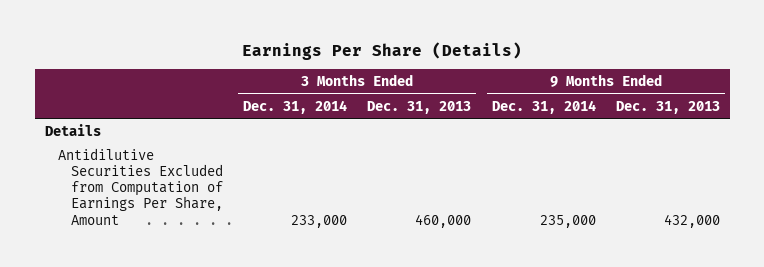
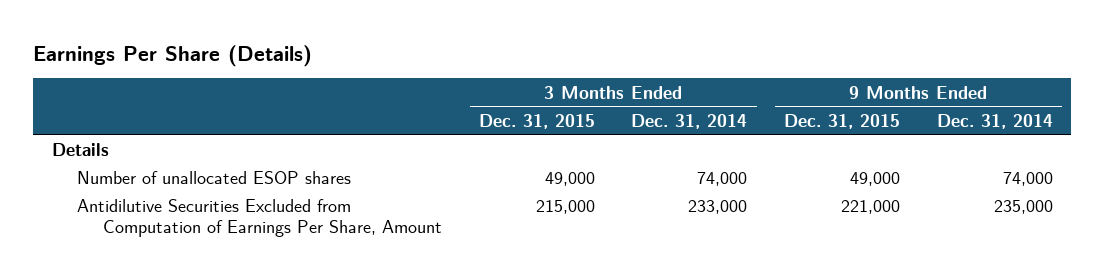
- | 3 Months Ended Dec. 31, 2014 | 3 Months Ended Dec. 31, 2013 | 9 Months Ended Dec. 31, 2014 | 9 Months Ended Dec. 31, 2013
+ | 3 Months Ended Dec. 31, 2015 | 3 Months Ended Dec. 31, 2014 | 9 Months Ended Dec. 31, 2015 | 9 Months Ended Dec. 31, 2014
+ Number of unallocated ESOP shares | 49,000 | 74,000 | 49,000 | 74,000

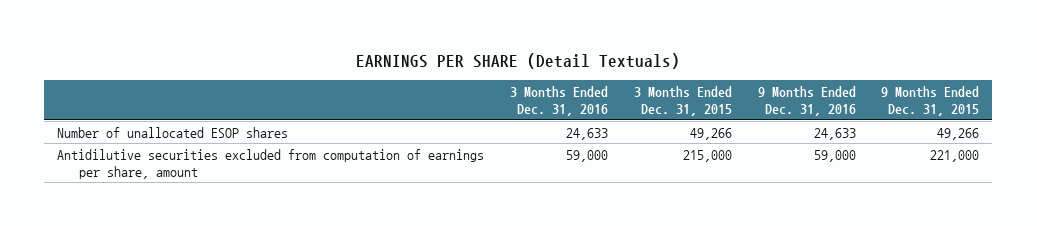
- Earnings Per Share (Details)
+ EARNINGS PER SHARE (Detail Textuals)
- | 3 Months Ended Dec. 31, 2015 | 3 Months Ended Dec. 31, 2014 | 9 Months Ended Dec. 31, 2015 | 9 Months Ended Dec. 31, 2014
+ | 3 Months Ended Dec. 31, 2016 | 3 Months Ended Dec. 31, 2015 | 9 Months Ended Dec. 31, 2016 | 9 Months Ended Dec. 31, 2015
- Details
- Number of unallocated ESOP shares | 49,000 | 74,000 | 49,000 | 74,000
- Antidilutive Securities Excluded from Computation of Earnings Per Share, Amount | 215,000 | 233,000 | 221,000 | 235,000
+ Number of unallocated ESOP shares | 24,633 | 49,266 | 24,633 | 49,266
+ Antidilutive securities excluded from computation of earnings per share, amount | 59,000 | 215,000 | 59,000 | 221,000

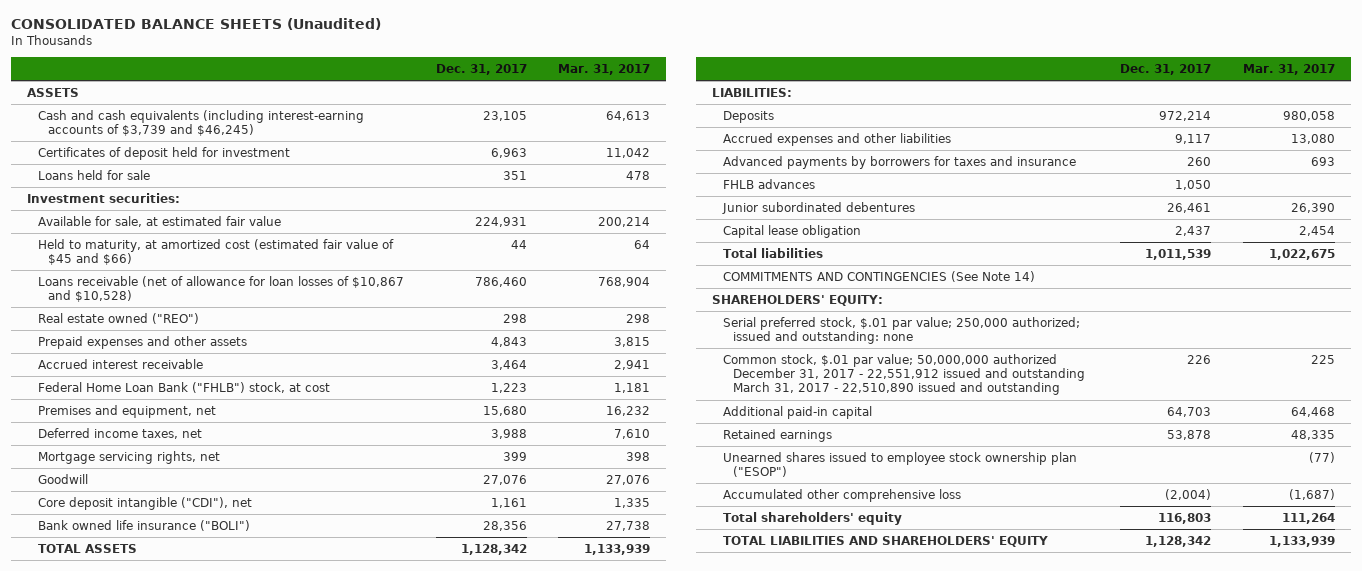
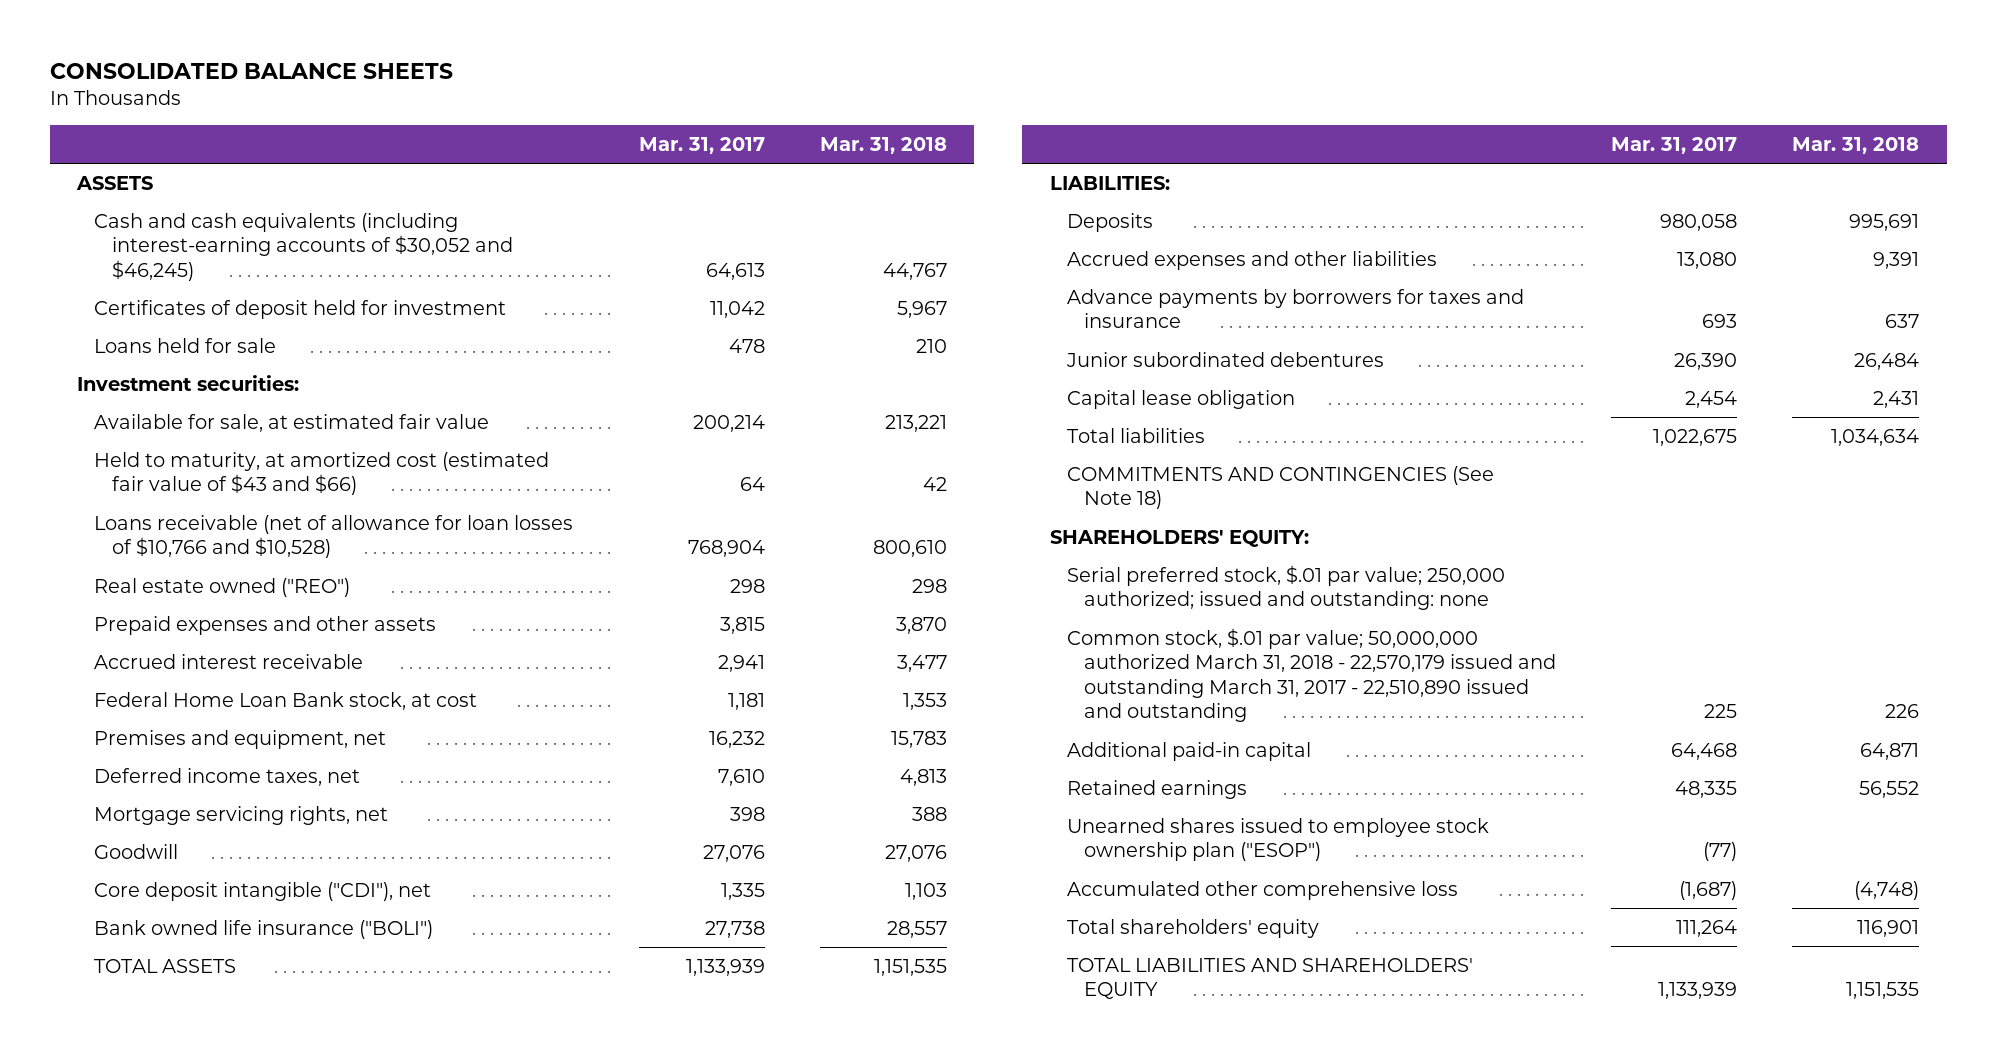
- CONSOLIDATED BALANCE SHEETS (Unaudited)
+ CONSOLIDATED BALANCE SHEETS
- | Dec. 31, 2017 | Mar. 31, 2017
+ | Mar. 31, 2017 | Mar. 31, 2018
- Cash and cash equivalents (including interest-earning accounts of $3,739 and $46,245) | 23,105 | 64,613
+ Cash and cash equivalents (including interest-earning accounts of $30,052 and $46,245) | 64,613 | 44,767
- Held to maturity, at amortized cost (estimated fair value of $45 and $66) | 44 | 64
- Loans receivable (net of allowance for loan losses of $10,867 and $10,528) | 786,460 | 768,904
+ Held to maturity, at amortized cost (estimated fair value of $43 and $66) | 64 | 42
+ Loans receivable (net of allowance for loan losses of $10,766 and $10,528) | 768,904 | 800,610
- Federal Home Loan Bank ("FHLB") stock, at cost | 1,223 | 1,181
+ Federal Home Loan Bank stock, at cost | 1,181 | 1,353
- Advanced payments by borrowers for taxes and insurance | 260 | 693
- FHLB advances | 1,050 |
+ Advance payments by borrowers for taxes and insurance | 693 | 637
- COMMITMENTS AND CONTINGENCIES (See Note 14)
+ COMMITMENTS AND CONTINGENCIES (See Note 18)
- Common stock, $.01 par value; 50,000,000 authorized December 31, 2017 - 22,551,912 issued and outstanding March 31, 2017 - 22,510,890 issued and outstanding | 226 | 225
+ Common stock, $.01 par value; 50,000,000 authorized March 31, 2018 - 22,570,179 issued and outstanding March 31, 2017 - 22,510,890 issued and outstanding | 225 | 226

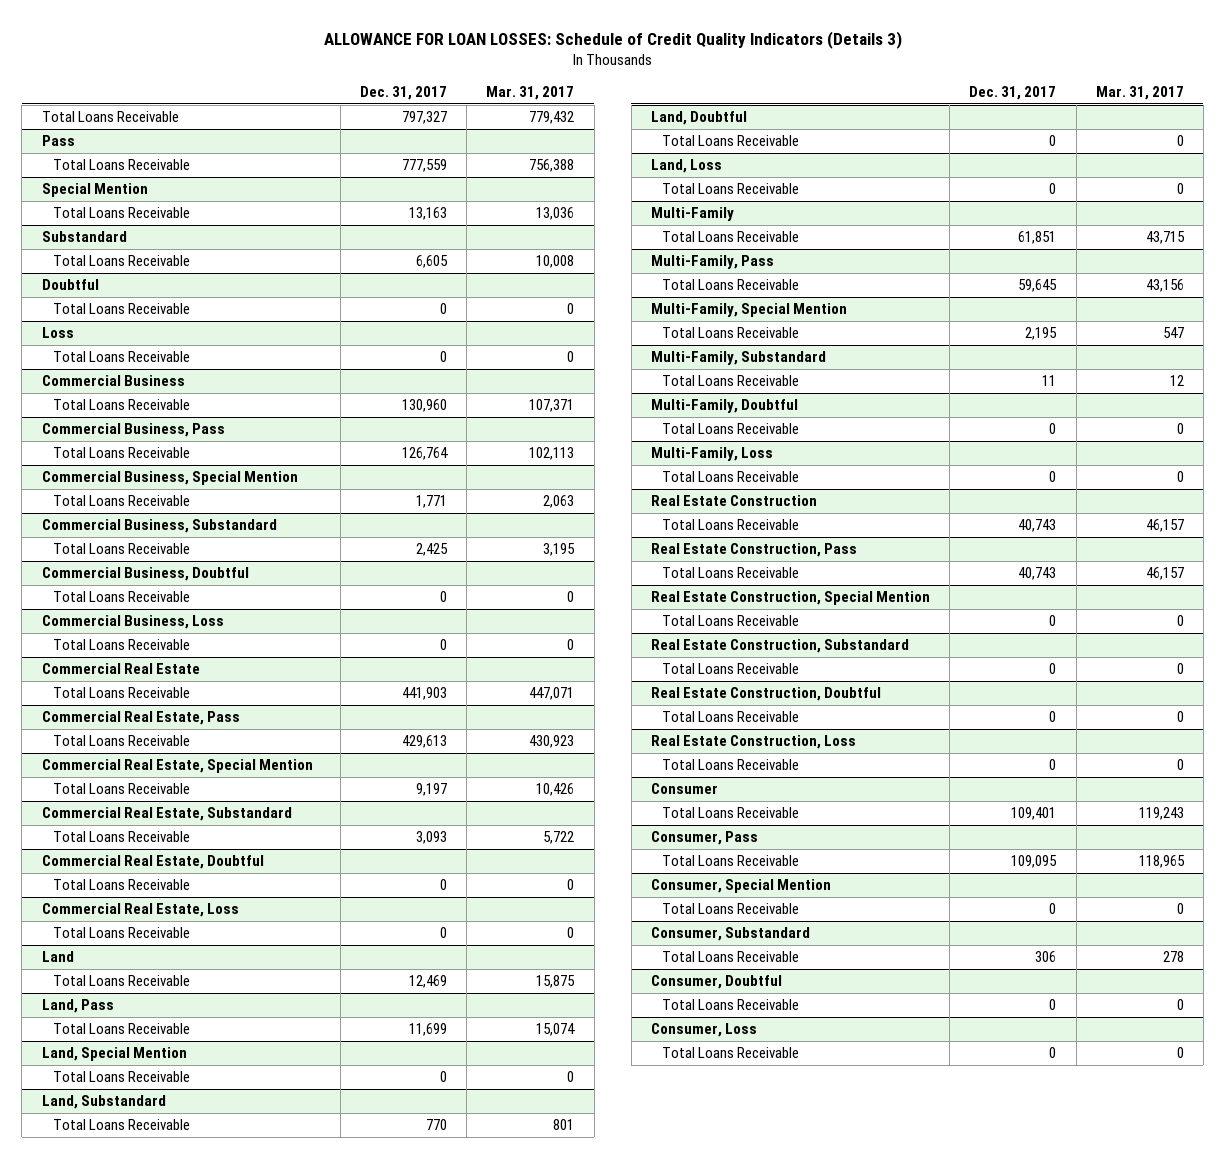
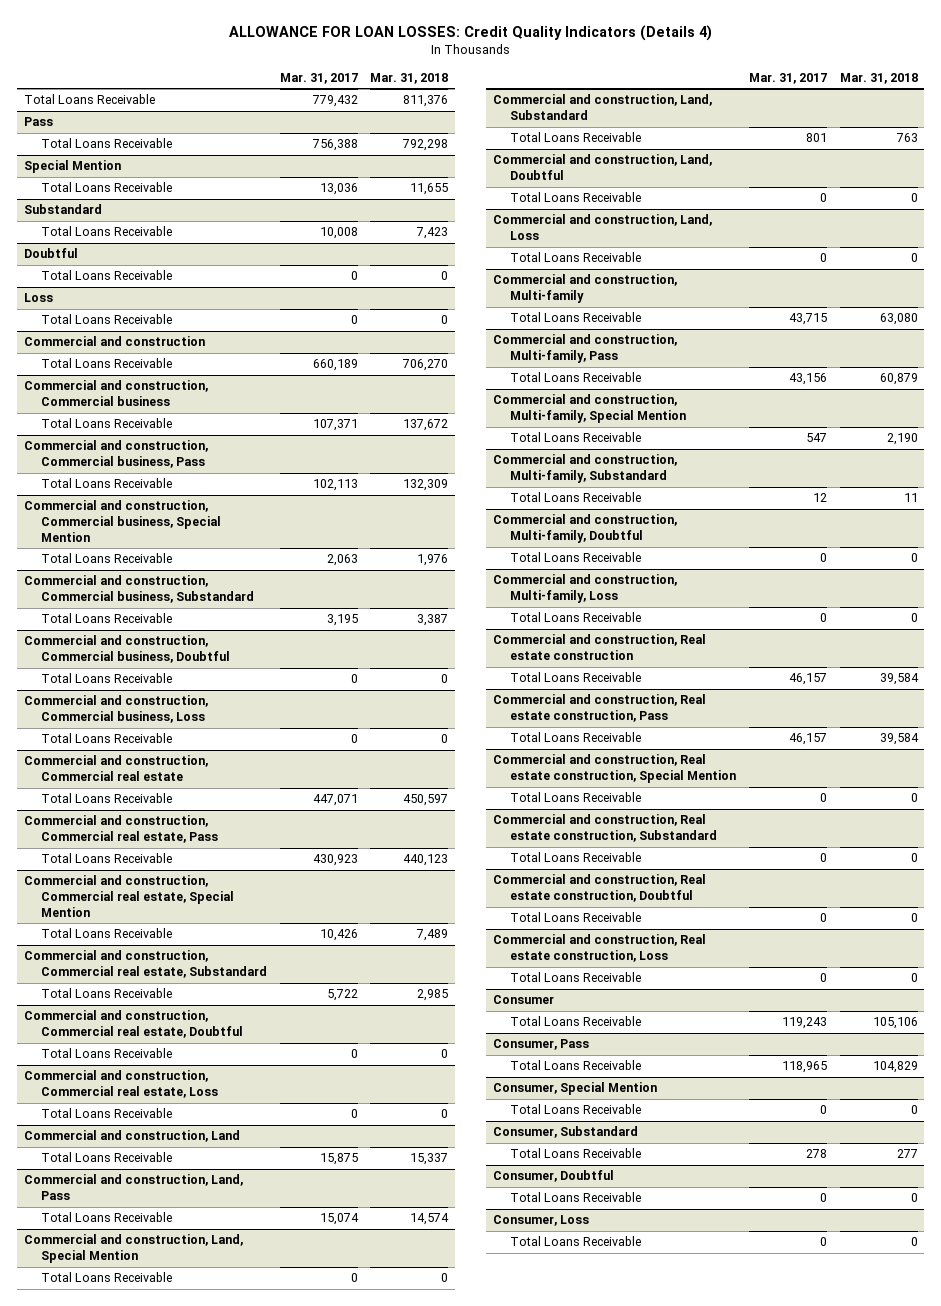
- ALLOWANCE FOR LOAN LOSSES: Schedule of Credit Quality Indicators (Details 3)
+ ALLOWANCE FOR LOAN LOSSES: Credit Quality Indicators (Details 4)
- | Dec. 31, 2017 | Mar. 31, 2017
+ | Mar. 31, 2017 | Mar. 31, 2018
- Commercial Business
+ Commercial and construction
+ Total Loans Receivable | 660,189 | 706,270
+ Commercial and construction, Commercial business
- Commercial Business, Pass
+ Commercial and construction, Commercial business, Pass
- Commercial Business, Special Mention
+ Commercial and construction, Commercial business, Special Mention
- Commercial Business, Substandard
+ Commercial and construction, Commercial business, Substandard
- Commercial Business, Doubtful
+ Commercial and construction, Commercial business, Doubtful
- Commercial Business, Loss
+ Commercial and construction, Commercial business, Loss
- Commercial Real Estate
+ Commercial and construction, Commercial real estate
- Commercial Real Estate, Pass
+ Commercial and construction, Commercial real estate, Pass
- Commercial Real Estate, Special Mention
+ Commercial and construction, Commercial real estate, Special Mention
- Commercial Real Estate, Substandard
+ Commercial and construction, Commercial real estate, Substandard
- Commercial Real Estate, Doubtful
+ Commercial and construction, Commercial real estate, Doubtful
- Commercial Real Estate, Loss
+ Commercial and construction, Commercial real estate, Loss
- Land
+ Commercial and construction, Land
- Land, Pass
+ Commercial and construction, Land, Pass
- Land, Special Mention
+ Commercial and construction, Land, Special Mention
- Land, Substandard
+ Commercial and construction, Land, Substandard
- Land, Doubtful
+ Commercial and construction, Land, Doubtful
- Land, Loss
+ Commercial and construction, Land, Loss
- Multi-Family
+ Commercial and construction, Multi-family
- Multi-Family, Pass
+ Commercial and construction, Multi-family, Pass
- Multi-Family, Special Mention
+ Commercial and construction, Multi-family, Special Mention
- Multi-Family, Substandard
+ Commercial and construction, Multi-family, Substandard
- Multi-Family, Doubtful
+ Commercial and construction, Multi-family, Doubtful
- Multi-Family, Loss
+ Commercial and construction, Multi-family, Loss
- Real Estate Construction
+ Commercial and construction, Real estate construction
- Real Estate Construction, Pass
+ Commercial and construction, Real estate construction, Pass
- Real Estate Construction, Special Mention
+ Commercial and construction, Real estate construction, Special Mention
- Real Estate Construction, Substandard
+ Commercial and construction, Real estate construction, Substandard
- Real Estate Construction, Doubtful
+ Commercial and construction, Real estate construction, Doubtful
- Real Estate Construction, Loss
+ Commercial and construction, Real estate construction, Loss

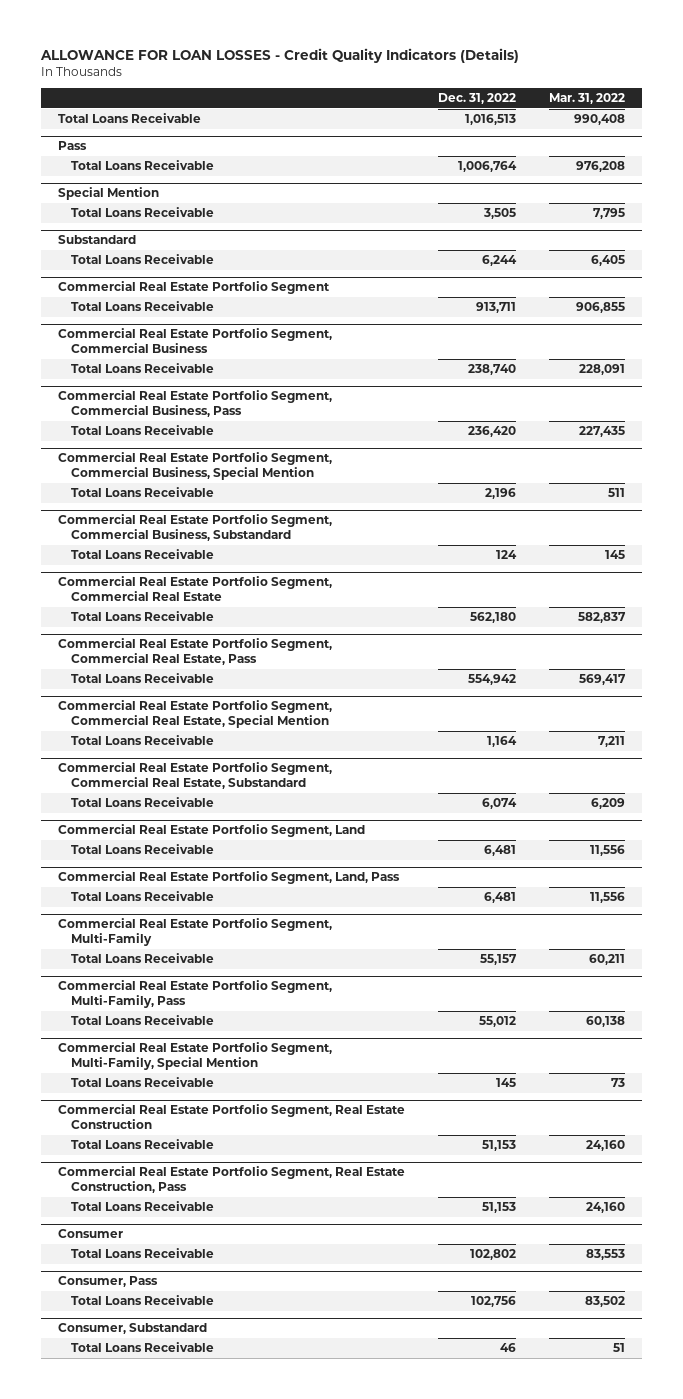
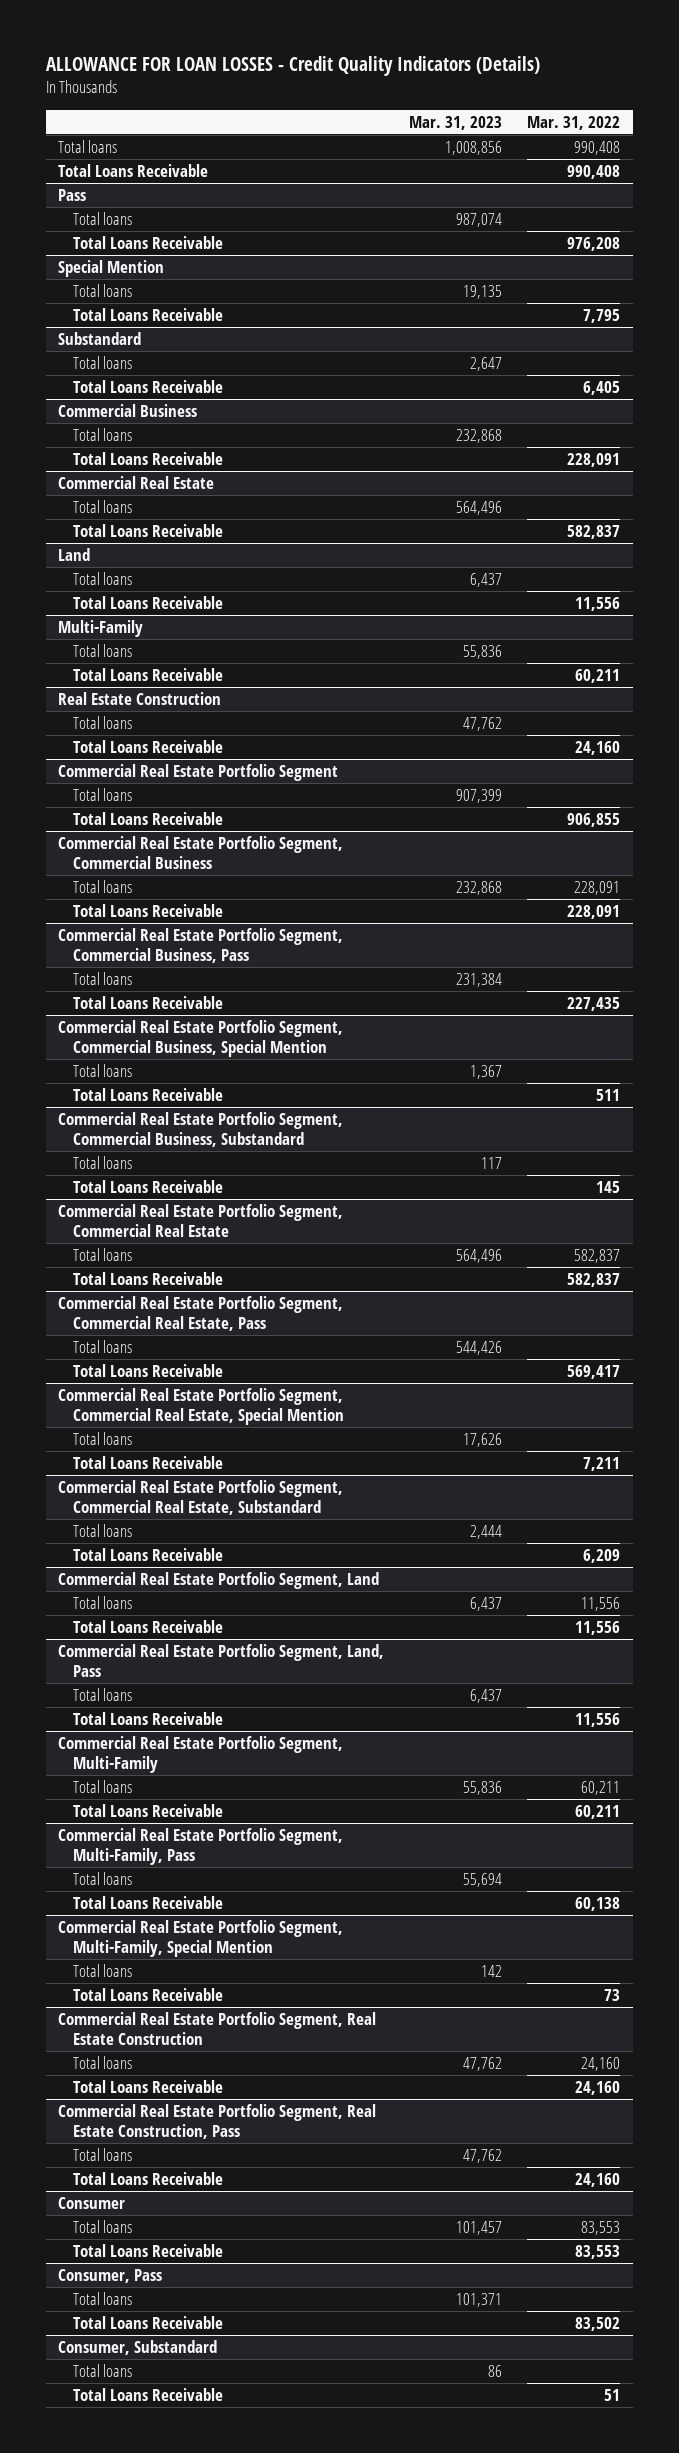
- | Dec. 31, 2022 | Mar. 31, 2022
+ | Mar. 31, 2023 | Mar. 31, 2022
+ Total loans | 1,008,856 | 990,408
@ Pass
+ Total loans | 987,074 |
@ Special Mention
+ Total loans | 19,135 |
@ Substandard
+ Total loans | 2,647 |
+ Commercial Business
+ Total loans | 232,868 |
+ Total Loans Receivable | | 228,091
+ Commercial Real Estate
+ Total loans | 564,496 |
+ Total Loans Receivable | | 582,837
+ Land
+ Total loans | 6,437 |
+ Total Loans Receivable | | 11,556
+ Multi-Family
+ Total loans | 55,836 |
+ Total Loans Receivable | | 60,211
+ Real Estate Construction
+ Total loans | 47,762 |
+ Total Loans Receivable | | 24,160
@ Commercial Real Estate Portfolio Segment
+ Total loans | 907,399 |
@ Commercial Real Estate Portfolio Segment, Commercial Business
+ Total loans | 232,868 | 228,091
@ Commercial Real Estate Portfolio Segment, Commercial Business, Pass
+ Total loans | 231,384 |
@ Commercial Real Estate Portfolio Segment, Commercial Business, Special Mention
+ Total loans | 1,367 |
@ Commercial Real Estate Portfolio Segment, Commercial Business, Substandard
+ Total loans | 117 |
@ Commercial Real Estate Portfolio Segment, Commercial Real Estate
+ Total loans | 564,496 | 582,837
@ Commercial Real Estate Portfolio Segment, Commercial Real Estate, Pass
+ Total loans | 544,426 |
@ Commercial Real Estate Portfolio Segment, Commercial Real Estate, Special Mention
+ Total loans | 17,626 |
@ Commercial Real Estate Portfolio Segment, Commercial Real Estate, Substandard
+ Total loans | 2,444 |
@ Commercial Real Estate Portfolio Segment, Land
+ Total loans | 6,437 | 11,556
@ Commercial Real Estate Portfolio Segment, Land, Pass
+ Total loans | 6,437 |
@ Commercial Real Estate Portfolio Segment, Multi-Family
+ Total loans | 55,836 | 60,211
@ Commercial Real Estate Portfolio Segment, Multi-Family, Pass
+ Total loans | 55,694 |
@ Commercial Real Estate Portfolio Segment, Multi-Family, Special Mention
+ Total loans | 142 |
@ Commercial Real Estate Portfolio Segment, Real Estate Construction
+ Total loans | 47,762 | 24,160
@ Commercial Real Estate Portfolio Segment, Real Estate Construction, Pass
+ Total loans | 47,762 |
@ Consumer
+ Total loans | 101,457 | 83,553
@ Consumer, Pass
+ Total loans | 101,371 |
@ Consumer, Substandard
+ Total loans | 86 |

